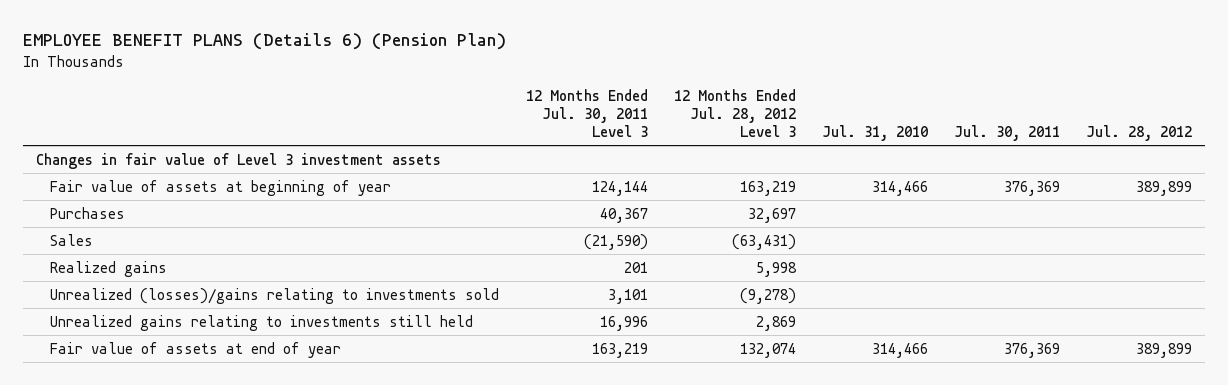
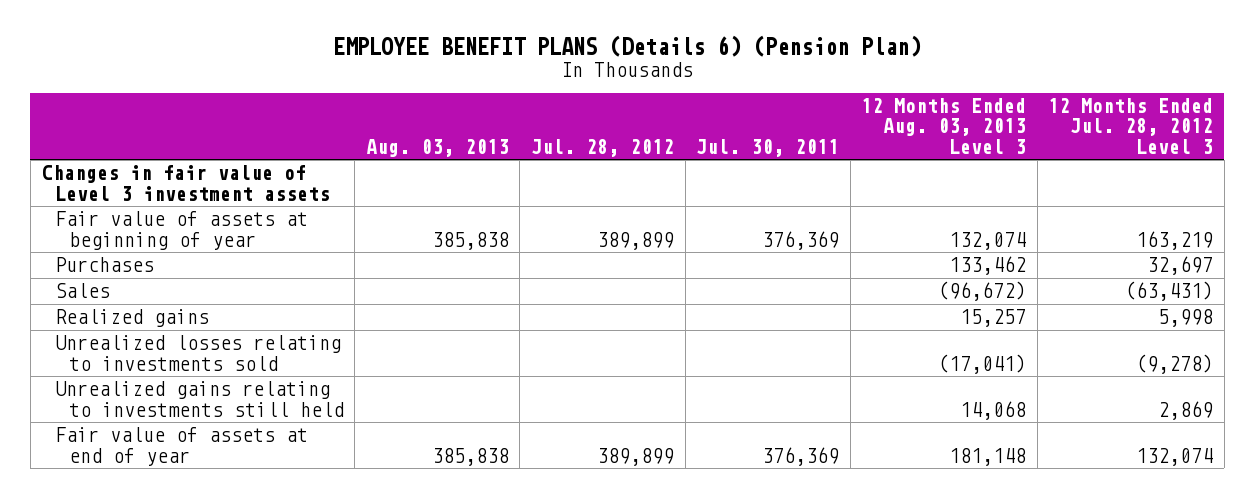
- | 12 Months Ended Jul. 30, 2011 Level 3 | 12 Months Ended Jul. 28, 2012 Level 3 | Jul. 31, 2010 | Jul. 30, 2011 | Jul. 28, 2012
+ | Aug. 03, 2013 | Jul. 28, 2012 | Jul. 30, 2011 | 12 Months Ended Aug. 03, 2013 Level 3 | 12 Months Ended Jul. 28, 2012 Level 3
- Unrealized (losses)/gains relating to investments sold | 3,101 | (9,278) | | |
+ Unrealized losses relating to investments sold | | | | (17,041) | (9,278)

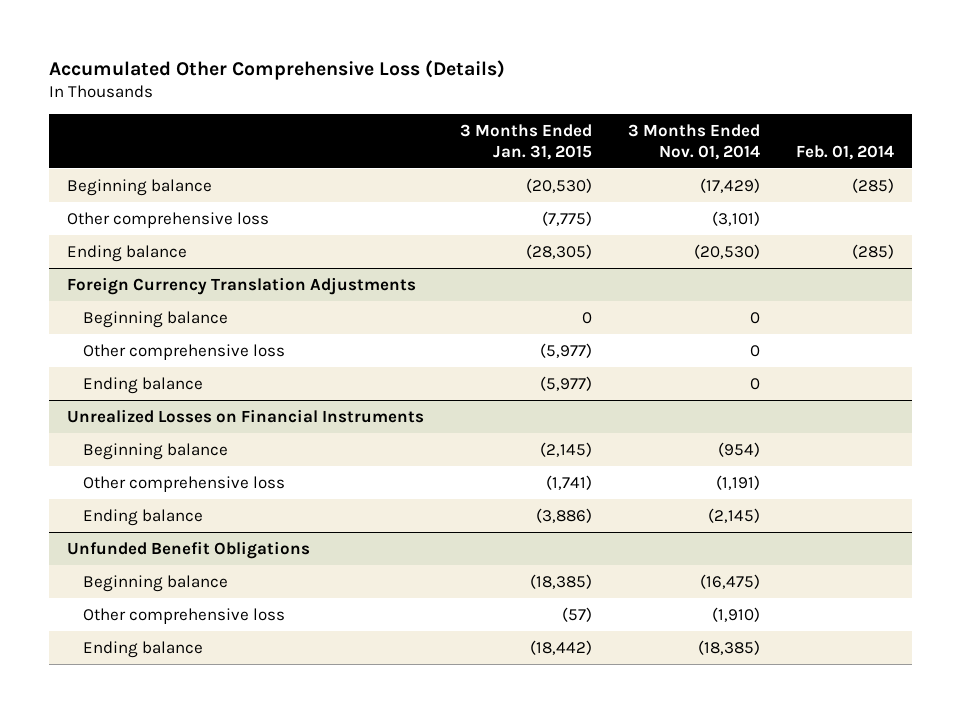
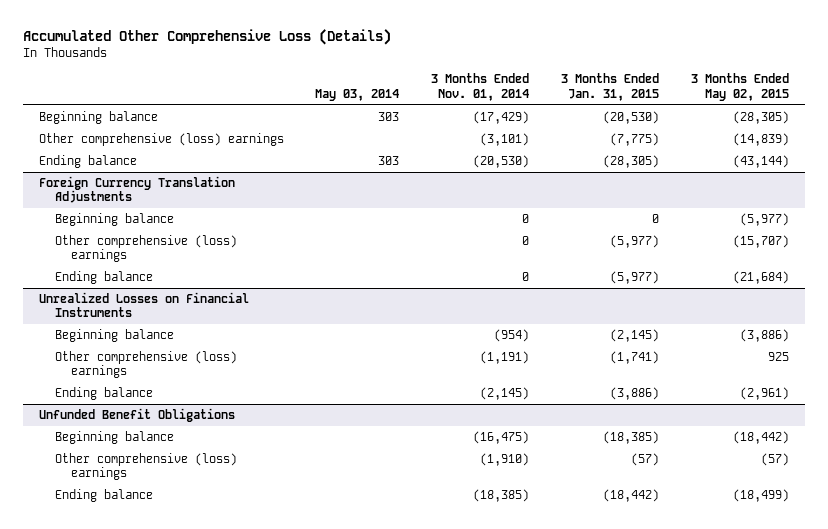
- | 3 Months Ended Jan. 31, 2015 | 3 Months Ended Nov. 01, 2014 | Feb. 01, 2014
+ | May 03, 2014 | 3 Months Ended Nov. 01, 2014 | 3 Months Ended Jan. 31, 2015 | 3 Months Ended May 02, 2015
- Other comprehensive loss | (7,775) | (3,101) |
+ Other comprehensive (loss) earnings | | (3,101) | (7,775) | (14,839)
@ Foreign Currency Translation Adjustments
- Other comprehensive loss | (5,977) | 0 |
+ Other comprehensive (loss) earnings | | 0 | (5,977) | (15,707)
@ Unrealized Losses on Financial Instruments
- Other comprehensive loss | (1,741) | (1,191) |
+ Other comprehensive (loss) earnings | | (1,191) | (1,741) | 925
@ Unfunded Benefit Obligations
- Other comprehensive loss | (57) | (1,910) |
+ Other comprehensive (loss) earnings | | (1,910) | (57) | (57)

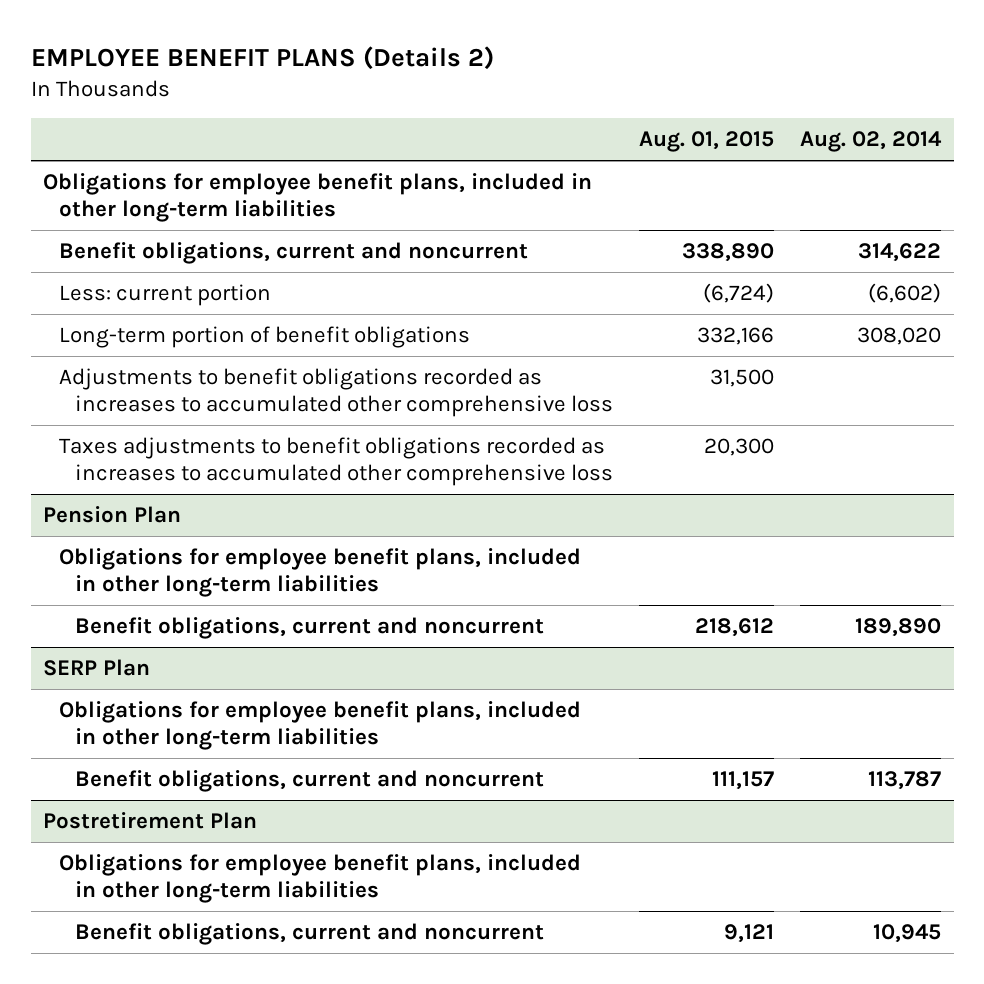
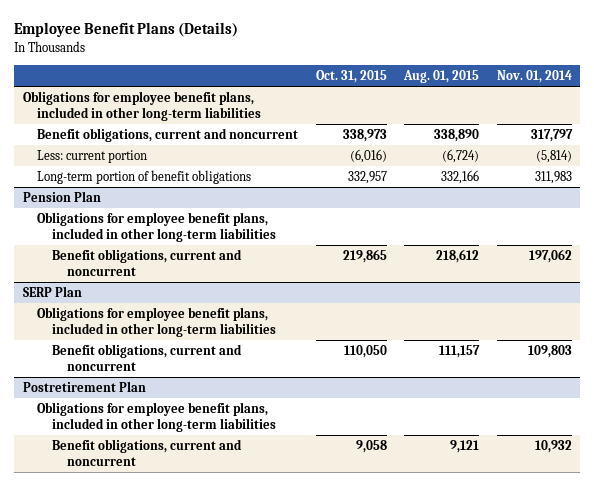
- EMPLOYEE BENEFIT PLANS (Details 2)
+ Employee Benefit Plans (Details)
- | Aug. 01, 2015 | Aug. 02, 2014
+ | Oct. 31, 2015 | Aug. 01, 2015 | Nov. 01, 2014
- Adjustments to benefit obligations recorded as increases to accumulated other comprehensive loss | 31,500 |
- Taxes adjustments to benefit obligations recorded as increases to accumulated other comprehensive loss | 20,300 |

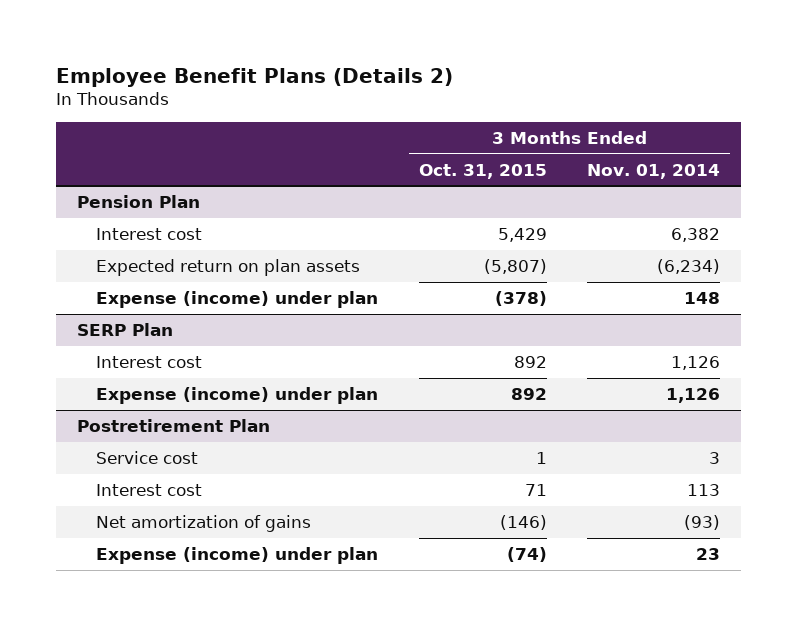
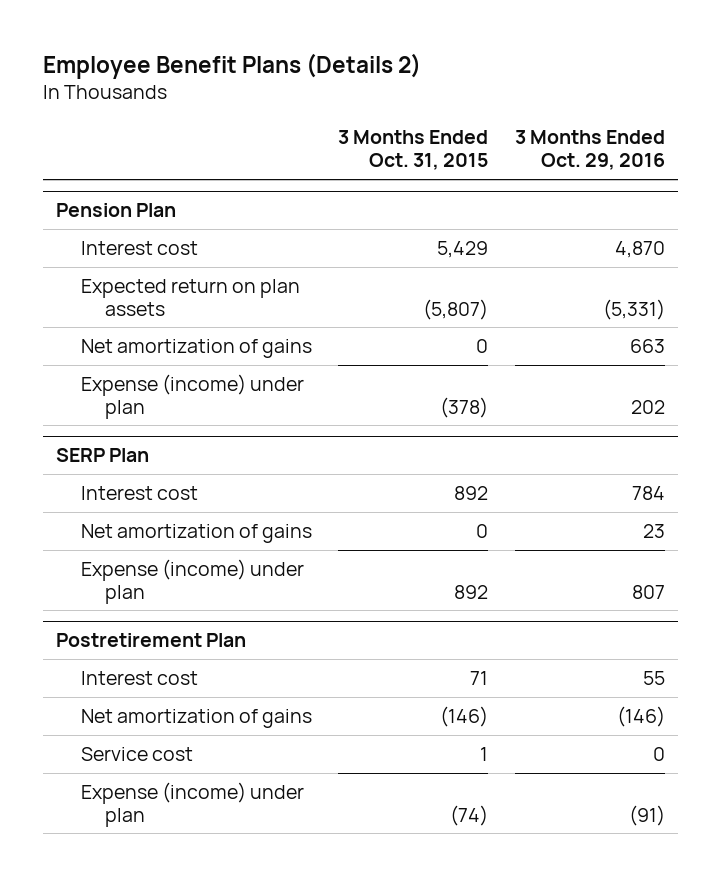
- | 3 Months Ended Oct. 31, 2015 | 3 Months Ended Nov. 01, 2014
+ | 3 Months Ended Oct. 31, 2015 | 3 Months Ended Oct. 29, 2016
@ Pension Plan
+ Net amortization of gains | 0 | 663
@ SERP Plan
+ Net amortization of gains | 0 | 23
@ Postretirement Plan
moved down: Service cost | 1 | 0

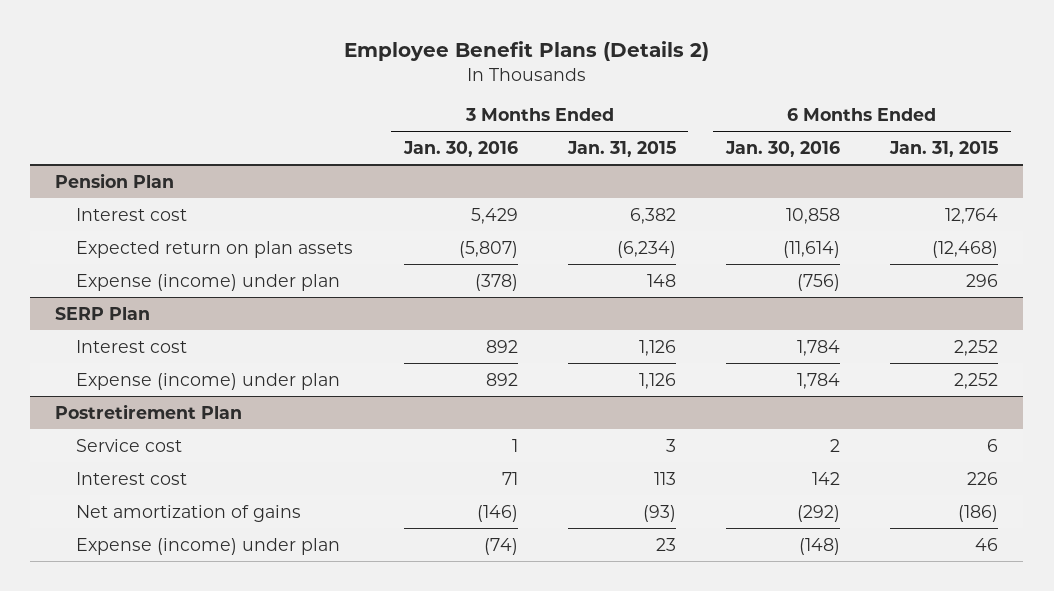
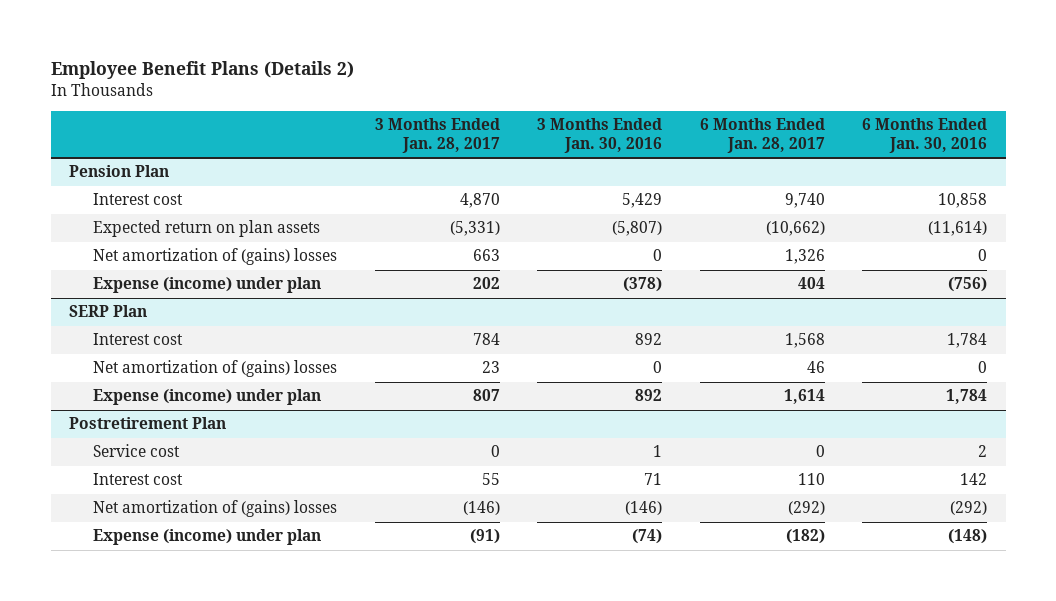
- | 3 Months Ended Jan. 30, 2016 | 3 Months Ended Jan. 31, 2015 | 6 Months Ended Jan. 30, 2016 | 6 Months Ended Jan. 31, 2015
+ | 3 Months Ended Jan. 28, 2017 | 3 Months Ended Jan. 30, 2016 | 6 Months Ended Jan. 28, 2017 | 6 Months Ended Jan. 30, 2016
@ Pension Plan
+ Net amortization of (gains) losses | 663 | 0 | 1,326 | 0
@ SERP Plan
+ Net amortization of (gains) losses | 23 | 0 | 46 | 0
@ Postretirement Plan
- Net amortization of gains | (146) | (93) | (292) | (186)
+ Net amortization of (gains) losses | (146) | (146) | (292) | (292)

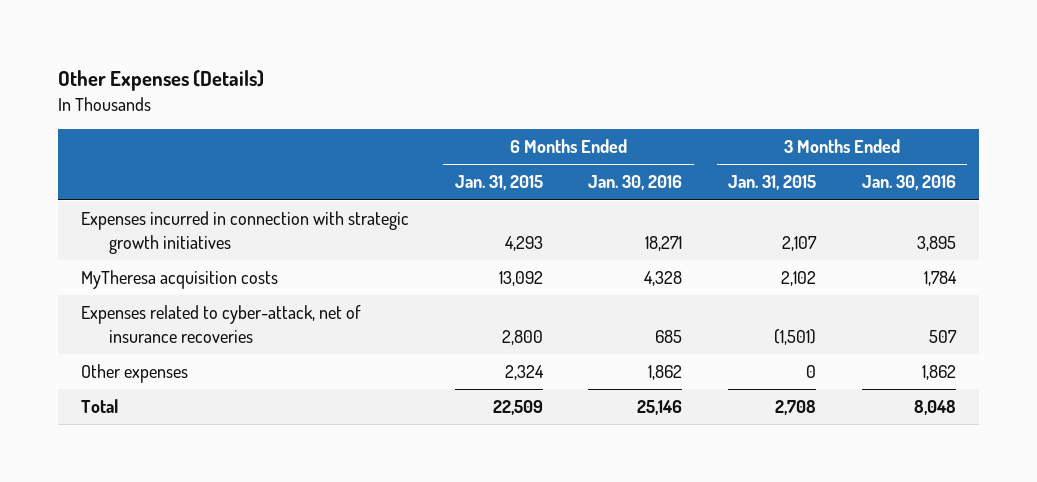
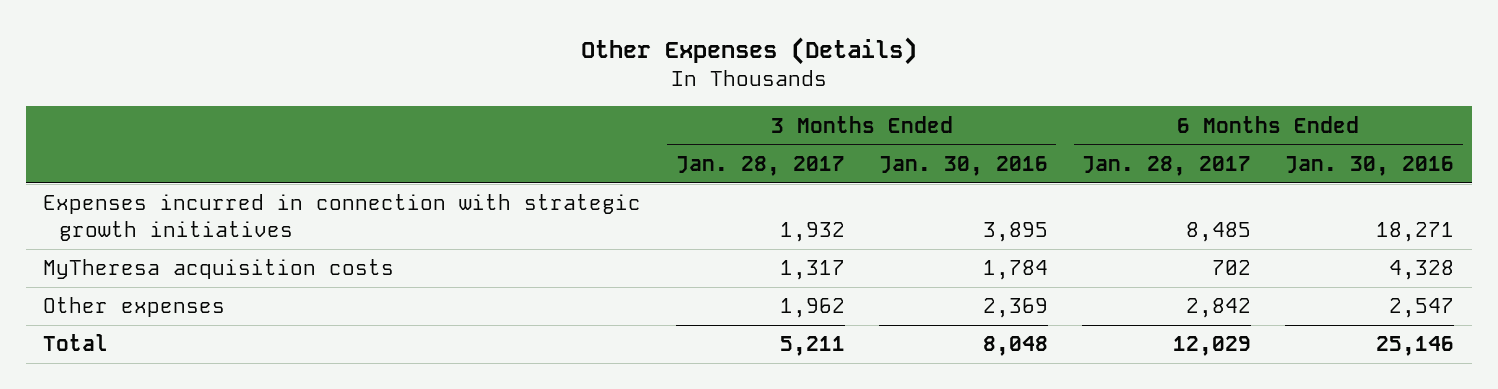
- | 6 Months Ended Jan. 31, 2015 | 6 Months Ended Jan. 30, 2016 | 3 Months Ended Jan. 31, 2015 | 3 Months Ended Jan. 30, 2016
+ | 3 Months Ended Jan. 28, 2017 | 3 Months Ended Jan. 30, 2016 | 6 Months Ended Jan. 28, 2017 | 6 Months Ended Jan. 30, 2016
- Expenses related to cyber-attack, net of insurance recoveries | 2,800 | 685 | (1,501) | 507
- Other expenses | 2,324 | 1,862 | 0 | 1,862
+ Other expenses | 1,962 | 2,369 | 2,842 | 2,547

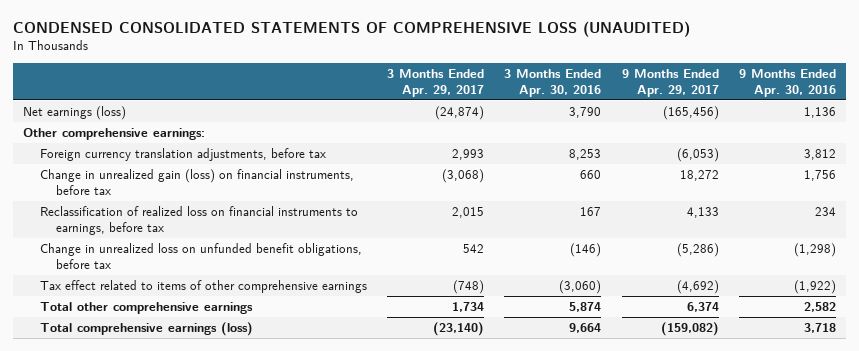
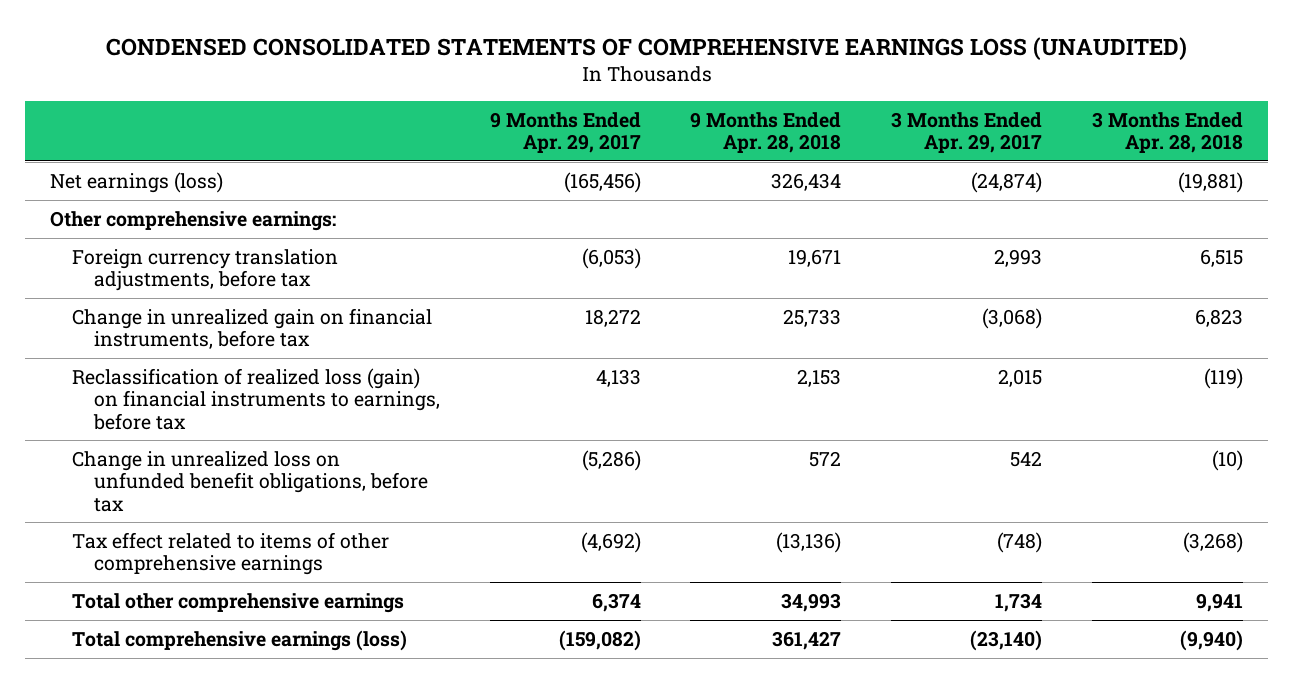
- CONDENSED CONSOLIDATED STATEMENTS OF COMPREHENSIVE LOSS (UNAUDITED)
+ CONDENSED CONSOLIDATED STATEMENTS OF COMPREHENSIVE EARNINGS LOSS (UNAUDITED)
- | 3 Months Ended Apr. 29, 2017 | 3 Months Ended Apr. 30, 2016 | 9 Months Ended Apr. 29, 2017 | 9 Months Ended Apr. 30, 2016
+ | 9 Months Ended Apr. 29, 2017 | 9 Months Ended Apr. 28, 2018 | 3 Months Ended Apr. 29, 2017 | 3 Months Ended Apr. 28, 2018
- Change in unrealized gain (loss) on financial instruments, before tax | (3,068) | 660 | 18,272 | 1,756
- Reclassification of realized loss on financial instruments to earnings, before tax | 2,015 | 167 | 4,133 | 234
+ Change in unrealized gain on financial instruments, before tax | 18,272 | 25,733 | (3,068) | 6,823
+ Reclassification of realized loss (gain) on financial instruments to earnings, before tax | 4,133 | 2,153 | 2,015 | (119)

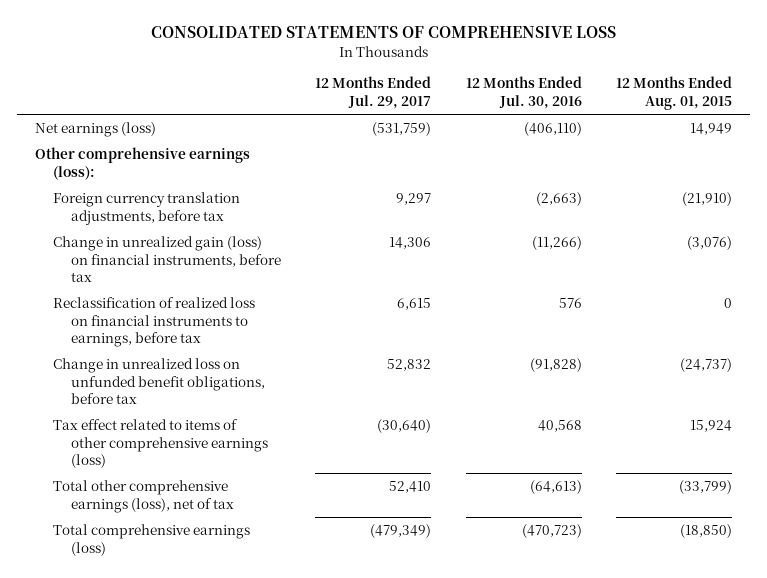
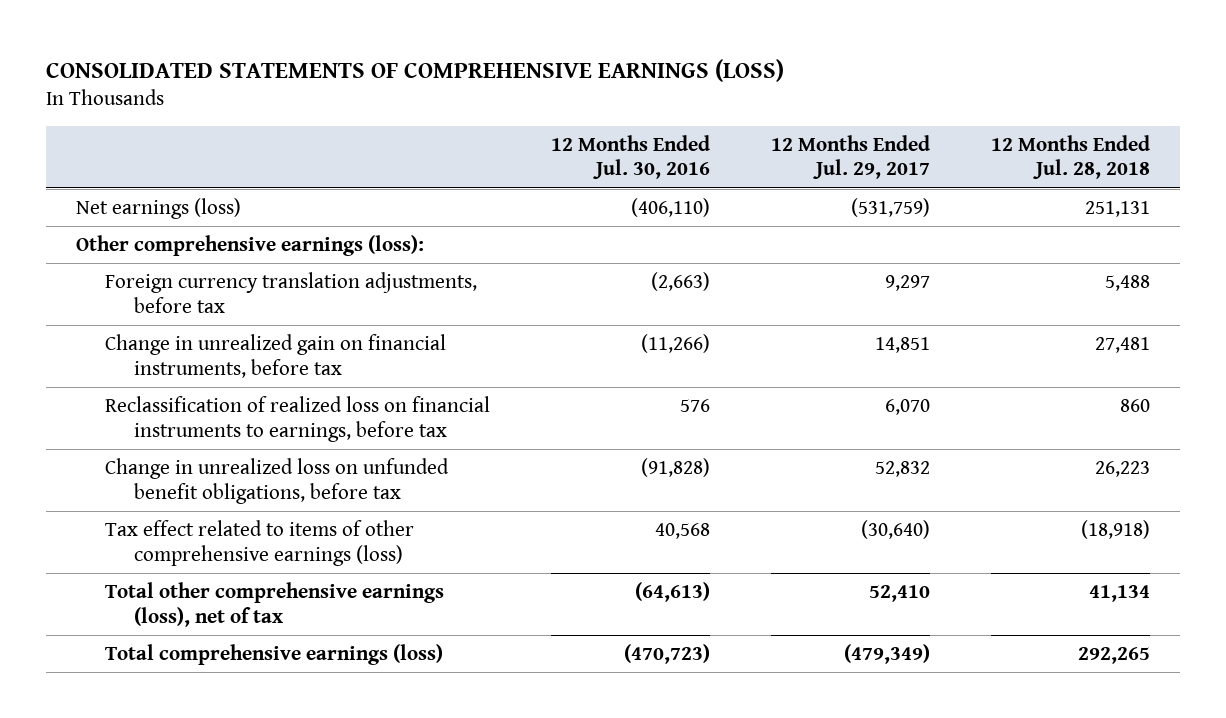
- CONSOLIDATED STATEMENTS OF COMPREHENSIVE LOSS
+ CONSOLIDATED STATEMENTS OF COMPREHENSIVE EARNINGS (LOSS)
- | 12 Months Ended Jul. 29, 2017 | 12 Months Ended Jul. 30, 2016 | 12 Months Ended Aug. 01, 2015
+ | 12 Months Ended Jul. 30, 2016 | 12 Months Ended Jul. 29, 2017 | 12 Months Ended Jul. 28, 2018
- Change in unrealized gain (loss) on financial instruments, before tax | 14,306 | (11,266) | (3,076)
- Reclassification of realized loss on financial instruments to earnings, before tax | 6,615 | 576 | 0
+ Change in unrealized gain on financial instruments, before tax | (11,266) | 14,851 | 27,481
+ Reclassification of realized loss on financial instruments to earnings, before tax | 576 | 6,070 | 860

